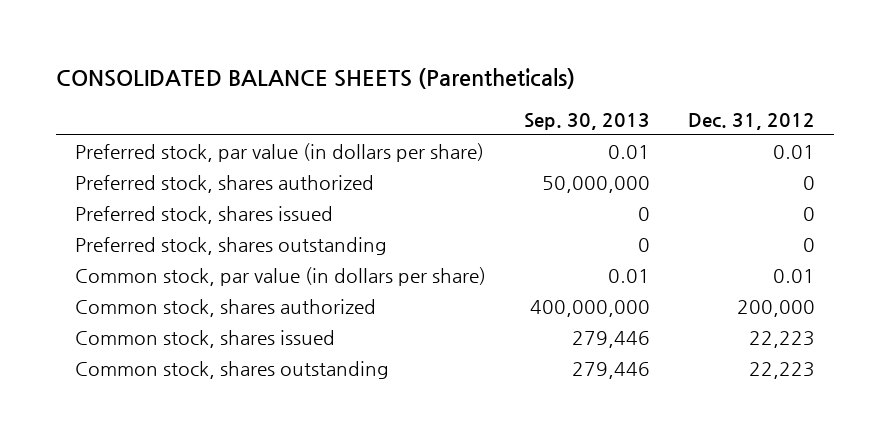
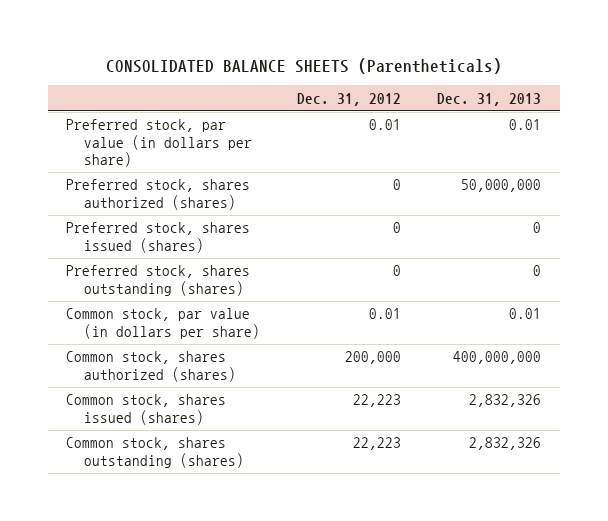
- | Sep. 30, 2013 | Dec. 31, 2012
+ | Dec. 31, 2012 | Dec. 31, 2013
- Preferred stock, shares authorized | 50,000,000 | 0
- Preferred stock, shares issued | 0 | 0
- Preferred stock, shares outstanding | 0 | 0
+ Preferred stock, shares authorized (shares) | 0 | 50,000,000
+ Preferred stock, shares issued (shares) | 0 | 0
+ Preferred stock, shares outstanding (shares) | 0 | 0
- Common stock, shares authorized | 400,000,000 | 200,000
- Common stock, shares issued | 279,446 | 22,223
- Common stock, shares outstanding | 279,446 | 22,223
+ Common stock, shares authorized (shares) | 200,000 | 400,000,000
+ Common stock, shares issued (shares) | 22,223 | 2,832,326
+ Common stock, shares outstanding (shares) | 22,223 | 2,832,326

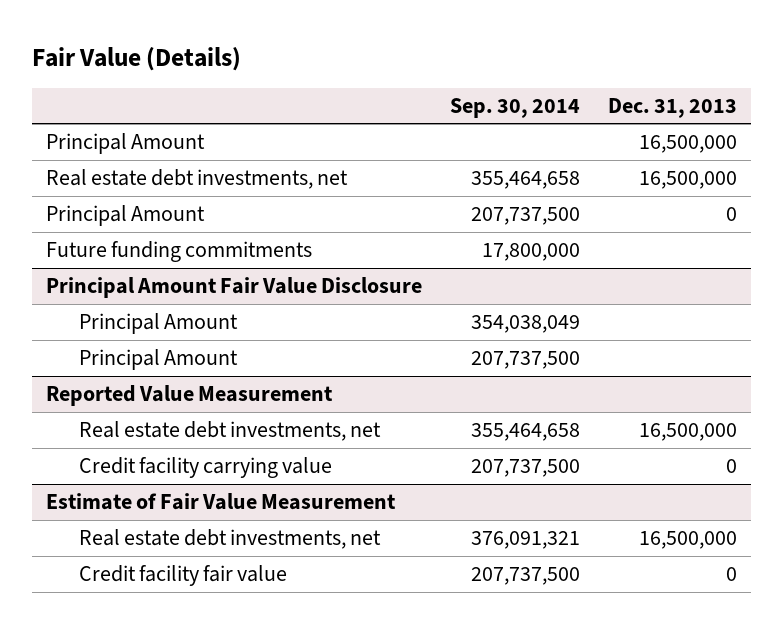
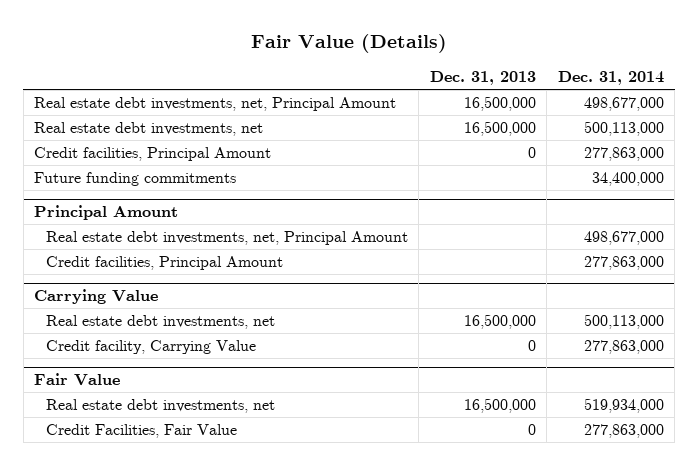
- | Sep. 30, 2014 | Dec. 31, 2013
+ | Dec. 31, 2013 | Dec. 31, 2014
- Principal Amount | | 16,500,000
+ Real estate debt investments, net, Principal Amount | 16,500,000 | 498,677,000
- Principal Amount | 207,737,500 | 0
+ Credit facilities, Principal Amount | 0 | 277,863,000
- Principal Amount Fair Value Disclosure
- Principal Amount | 354,038,049 |
- Principal Amount | 207,737,500 |
- Reported Value Measurement
+ Principal Amount
+ Real estate debt investments, net, Principal Amount | | 498,677,000
+ Credit facilities, Principal Amount | | 277,863,000
+ Carrying Value
- Credit facility carrying value | 207,737,500 | 0
- Estimate of Fair Value Measurement
+ Credit facility, Carrying Value | 0 | 277,863,000
+ Fair Value
- Credit facility fair value | 207,737,500 | 0
+ Credit Facilities, Fair Value | 0 | 277,863,000

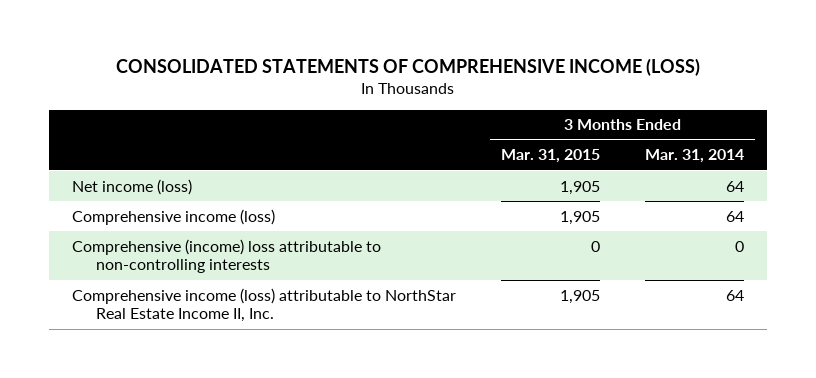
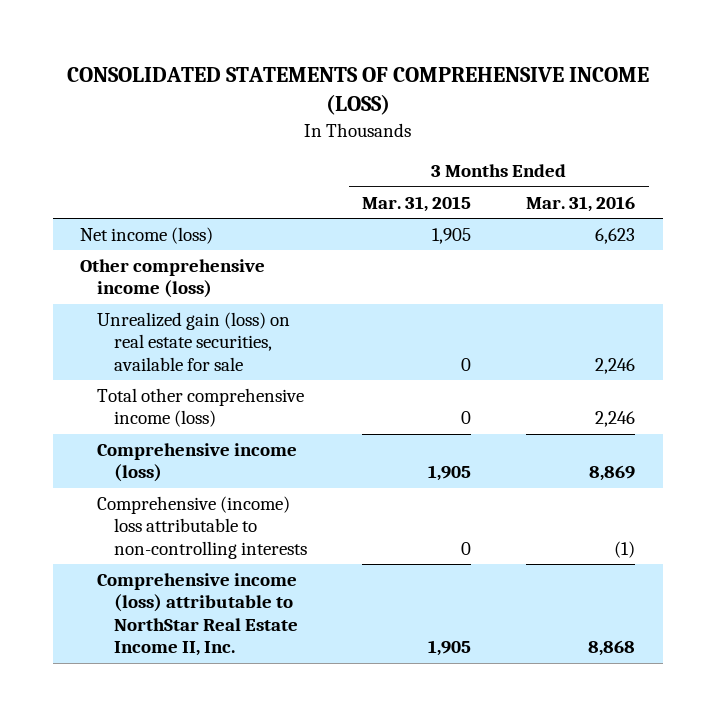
- | 3 Months Ended Mar. 31, 2015 | 3 Months Ended Mar. 31, 2014
+ | 3 Months Ended Mar. 31, 2015 | 3 Months Ended Mar. 31, 2016
+ Other comprehensive income (loss)
+ Unrealized gain (loss) on real estate securities, available for sale | 0 | 2,246
+ Total other comprehensive income (loss) | 0 | 2,246

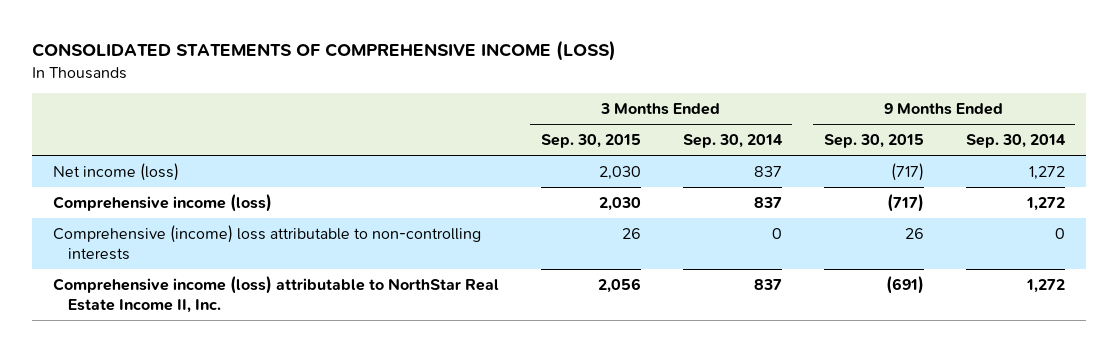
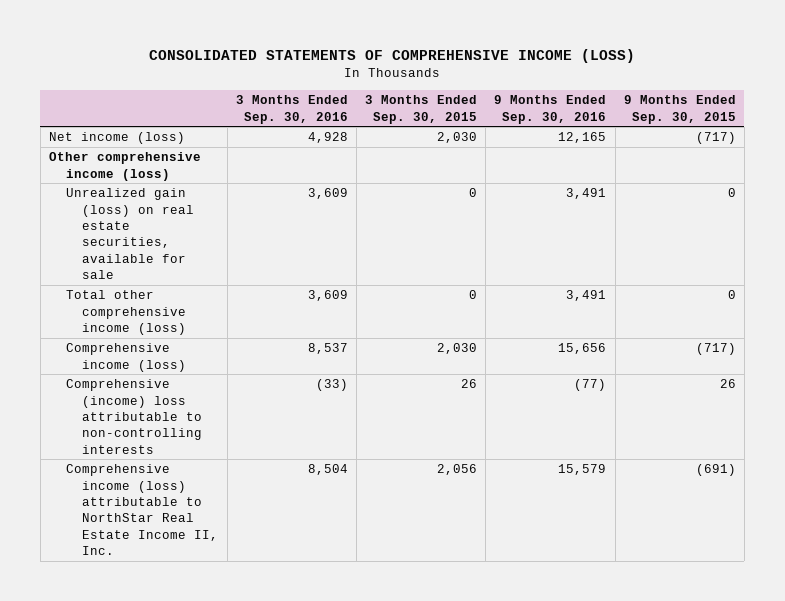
- | 3 Months Ended Sep. 30, 2015 | 3 Months Ended Sep. 30, 2014 | 9 Months Ended Sep. 30, 2015 | 9 Months Ended Sep. 30, 2014
+ | 3 Months Ended Sep. 30, 2016 | 3 Months Ended Sep. 30, 2015 | 9 Months Ended Sep. 30, 2016 | 9 Months Ended Sep. 30, 2015
+ Other comprehensive income (loss)
+ Unrealized gain (loss) on real estate securities, available for sale | 3,609 | 0 | 3,491 | 0
+ Total other comprehensive income (loss) | 3,609 | 0 | 3,491 | 0

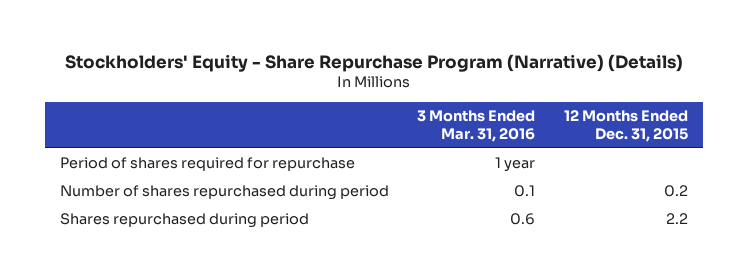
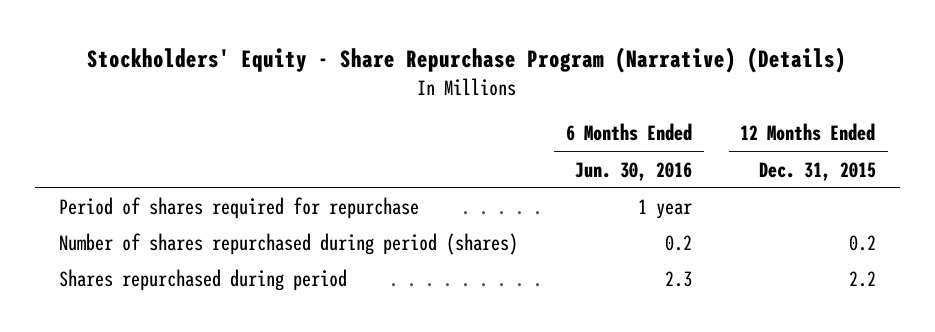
- | 3 Months Ended Mar. 31, 2016 | 12 Months Ended Dec. 31, 2015
+ | 6 Months Ended Jun. 30, 2016 | 12 Months Ended Dec. 31, 2015
- Number of shares repurchased during period | 0.1 | 0.2
+ Number of shares repurchased during period (shares) | 0.2 | 0.2

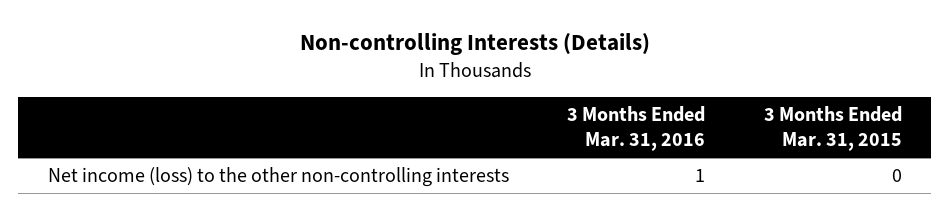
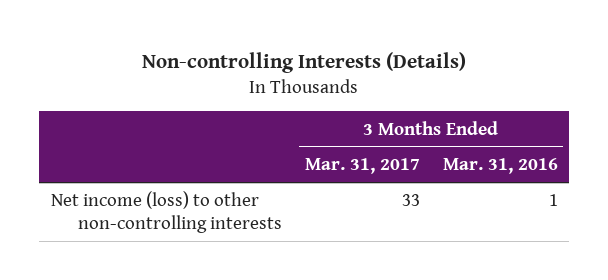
- | 3 Months Ended Mar. 31, 2016 | 3 Months Ended Mar. 31, 2015
+ | 3 Months Ended Mar. 31, 2017 | 3 Months Ended Mar. 31, 2016
- Net income (loss) to the other non-controlling interests | 1 | 0
+ Net income (loss) to other non-controlling interests | 33 | 1

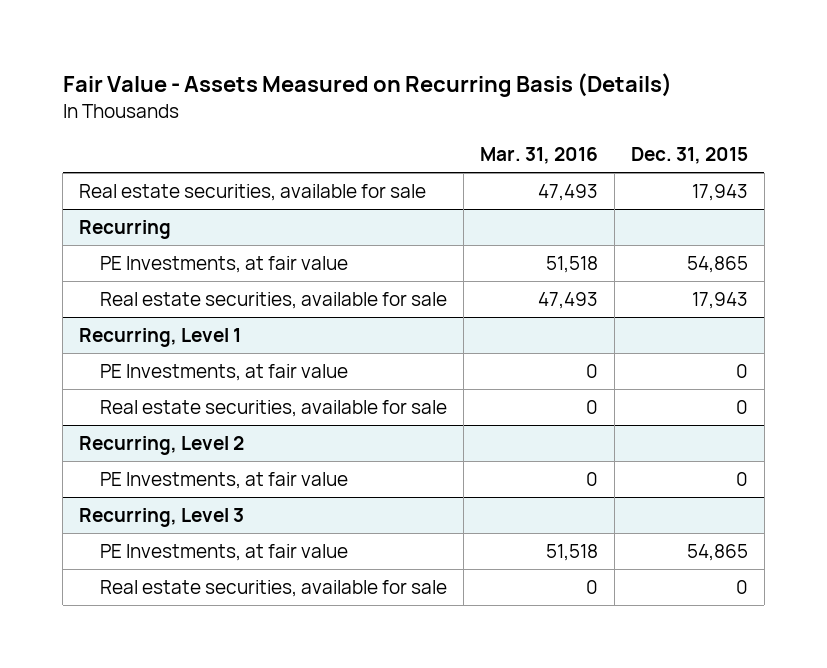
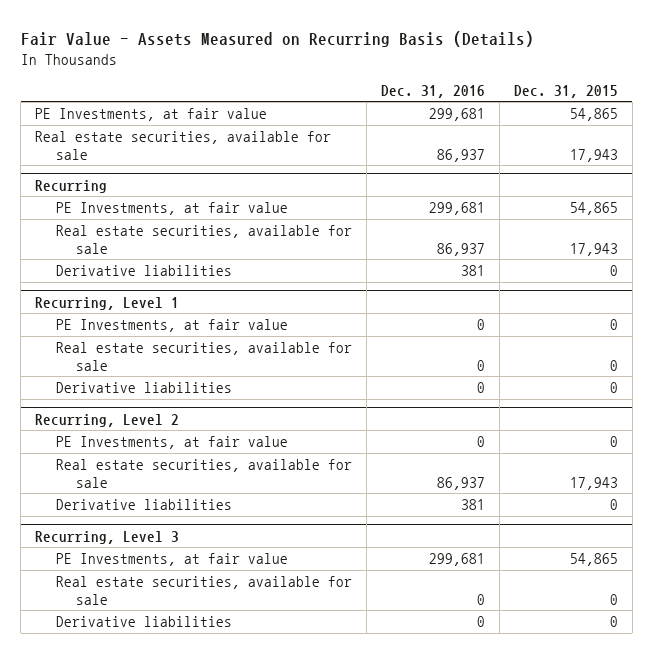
- | Mar. 31, 2016 | Dec. 31, 2015
+ | Dec. 31, 2016 | Dec. 31, 2015
+ PE Investments, at fair value | 299,681 | 54,865
@ Recurring
+ Derivative liabilities | 381 | 0
@ Recurring, Level 1
+ Derivative liabilities | 0 | 0
@ Recurring, Level 2
+ Real estate securities, available for sale | 86,937 | 17,943
+ Derivative liabilities | 381 | 0
@ Recurring, Level 3
+ Derivative liabilities | 0 | 0

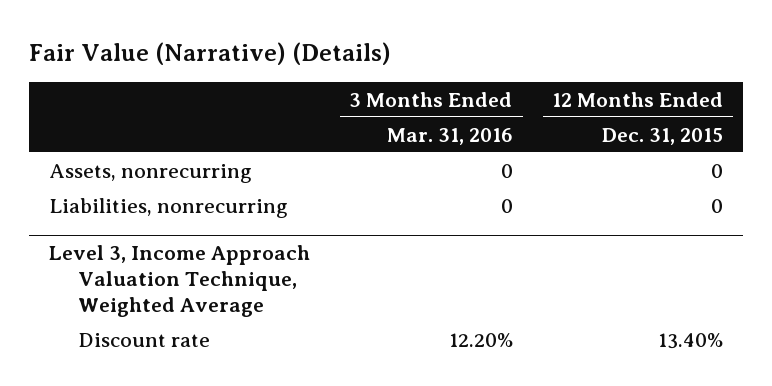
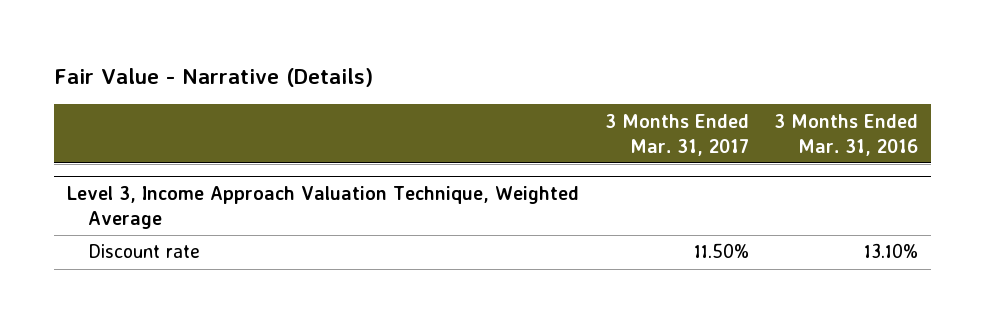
- Fair Value (Narrative) (Details)
+ Fair Value - Narrative (Details)
- | 3 Months Ended Mar. 31, 2016 | 12 Months Ended Dec. 31, 2015
+ | 3 Months Ended Mar. 31, 2017 | 3 Months Ended Mar. 31, 2016
- Assets, nonrecurring | 0 | 0
- Liabilities, nonrecurring | 0 | 0
@ Level 3, Income Approach Valuation Technique, Weighted Average
- Discount rate | 12.20% | 13.40%
+ Discount rate | 11.50% | 13.10%

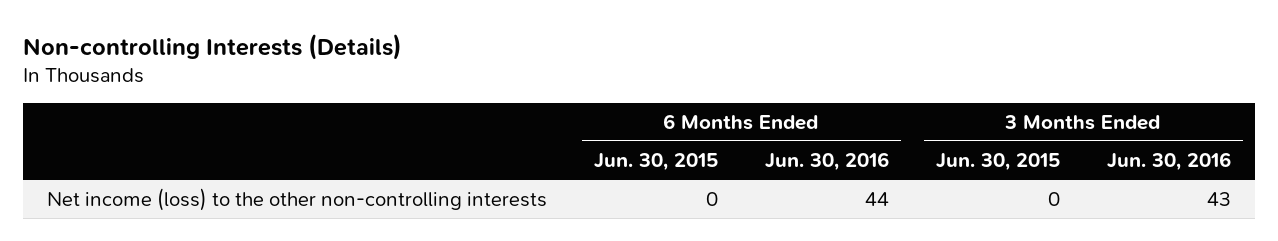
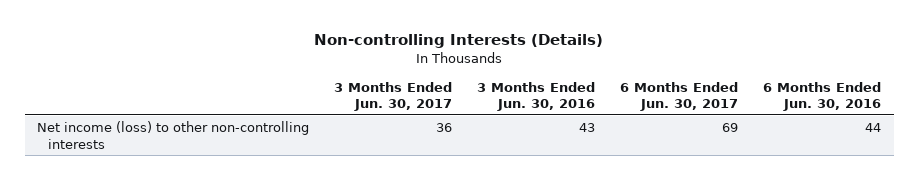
- | 6 Months Ended Jun. 30, 2015 | 6 Months Ended Jun. 30, 2016 | 3 Months Ended Jun. 30, 2015 | 3 Months Ended Jun. 30, 2016
+ | 3 Months Ended Jun. 30, 2017 | 3 Months Ended Jun. 30, 2016 | 6 Months Ended Jun. 30, 2017 | 6 Months Ended Jun. 30, 2016
- Net income (loss) to the other non-controlling interests | 0 | 44 | 0 | 43
+ Net income (loss) to other non-controlling interests | 36 | 43 | 69 | 44

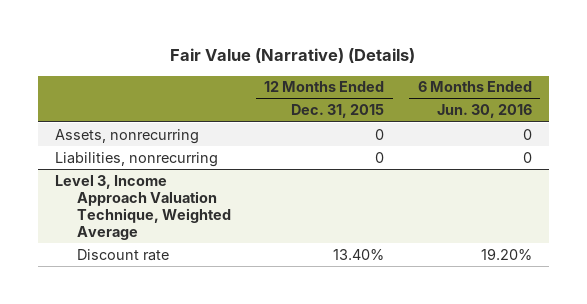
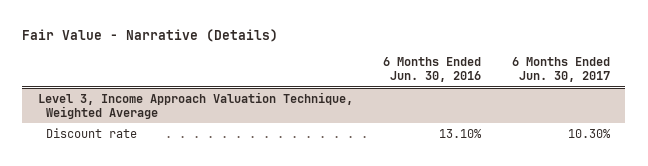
- Fair Value (Narrative) (Details)
+ Fair Value - Narrative (Details)
- | 12 Months Ended Dec. 31, 2015 | 6 Months Ended Jun. 30, 2016
+ | 6 Months Ended Jun. 30, 2016 | 6 Months Ended Jun. 30, 2017
- Assets, nonrecurring | 0 | 0
- Liabilities, nonrecurring | 0 | 0
@ Level 3, Income Approach Valuation Technique, Weighted Average
- Discount rate | 13.40% | 19.20%
+ Discount rate | 13.10% | 10.30%

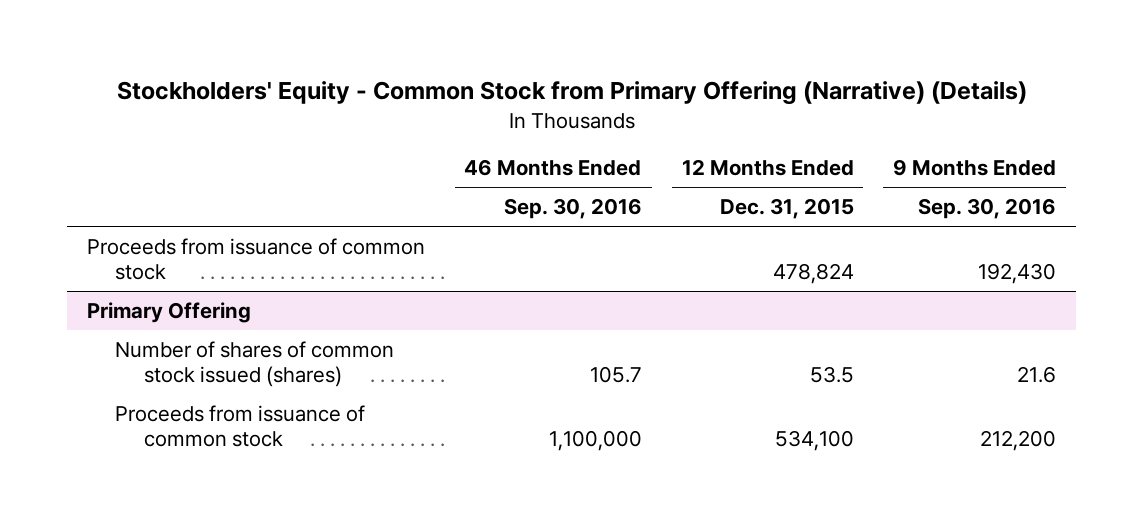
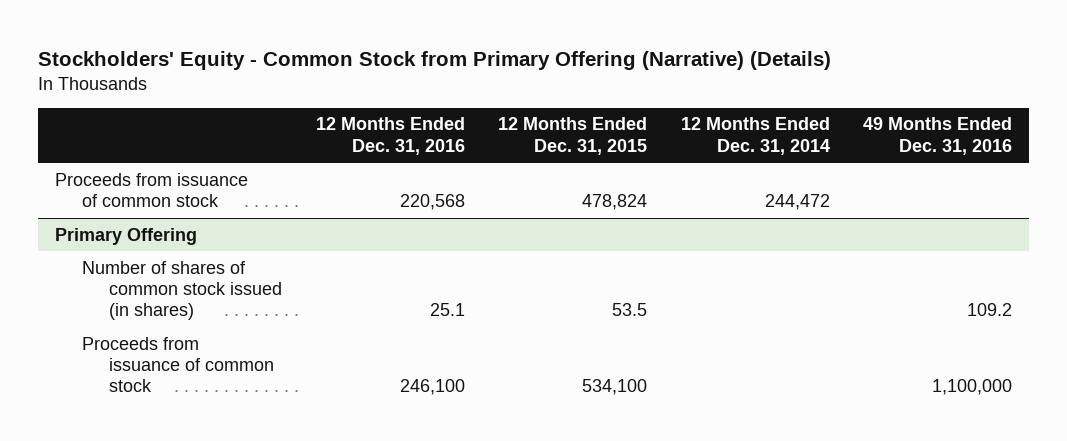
- | 46 Months Ended Sep. 30, 2016 | 12 Months Ended Dec. 31, 2015 | 9 Months Ended Sep. 30, 2016
+ | 12 Months Ended Dec. 31, 2016 | 12 Months Ended Dec. 31, 2015 | 12 Months Ended Dec. 31, 2014 | 49 Months Ended Dec. 31, 2016
@ Primary Offering
- Number of shares of common stock issued (shares) | 105.7 | 53.5 | 21.6
+ Number of shares of common stock issued (in shares) | 25.1 | 53.5 | | 109.2

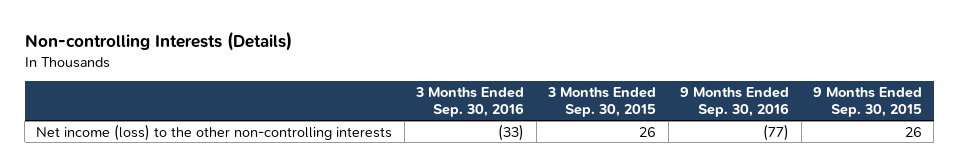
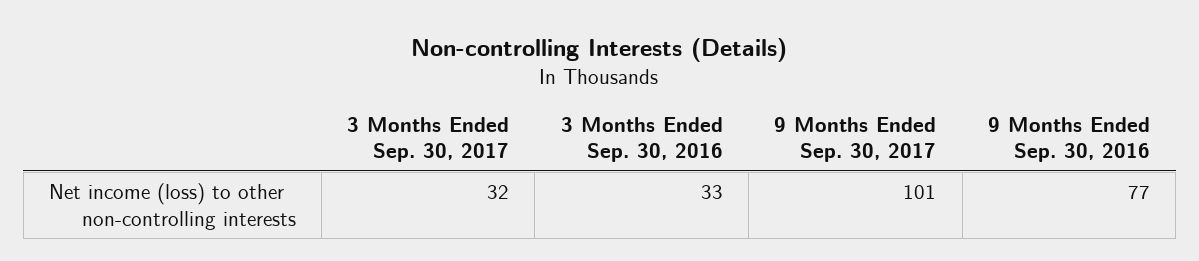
- | 3 Months Ended Sep. 30, 2016 | 3 Months Ended Sep. 30, 2015 | 9 Months Ended Sep. 30, 2016 | 9 Months Ended Sep. 30, 2015
+ | 3 Months Ended Sep. 30, 2017 | 3 Months Ended Sep. 30, 2016 | 9 Months Ended Sep. 30, 2017 | 9 Months Ended Sep. 30, 2016
- Net income (loss) to the other non-controlling interests | (33) | 26 | (77) | 26
+ Net income (loss) to other non-controlling interests | 32 | 33 | 101 | 77

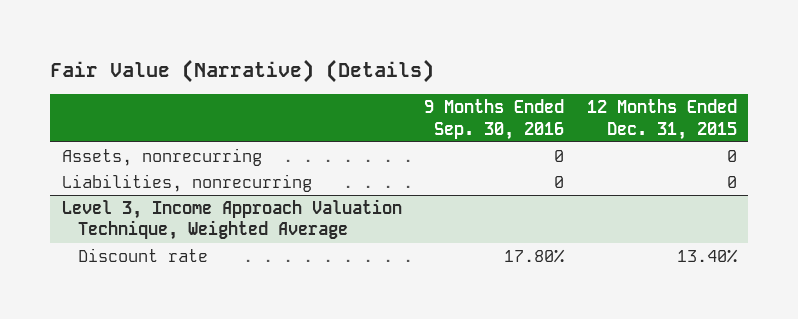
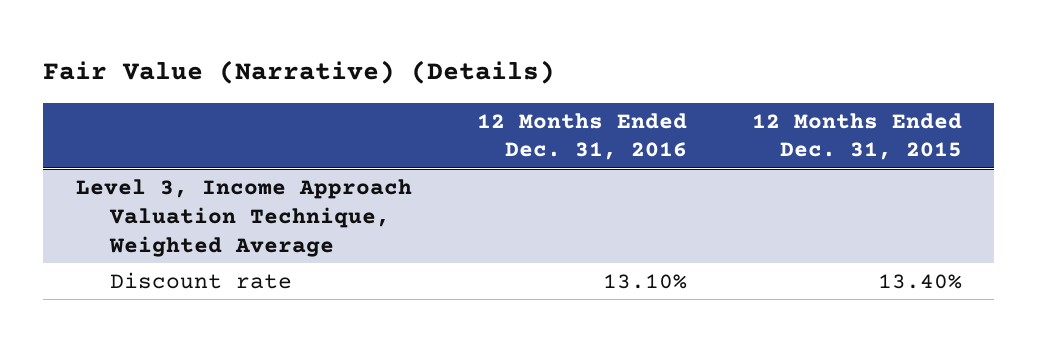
- | 9 Months Ended Sep. 30, 2016 | 12 Months Ended Dec. 31, 2015
+ | 12 Months Ended Dec. 31, 2016 | 12 Months Ended Dec. 31, 2015
- Assets, nonrecurring | 0 | 0
- Liabilities, nonrecurring | 0 | 0

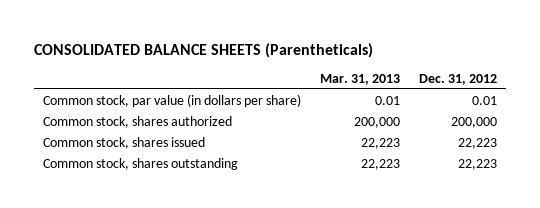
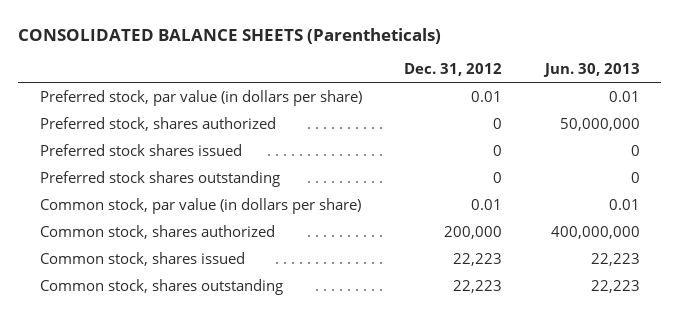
- | Mar. 31, 2013 | Dec. 31, 2012
+ | Dec. 31, 2012 | Jun. 30, 2013
+ Preferred stock, par value (in dollars per share) | 0.01 | 0.01
+ Preferred stock, shares authorized | 0 | 50,000,000
+ Preferred stock shares issued | 0 | 0
+ Preferred stock shares outstanding | 0 | 0

